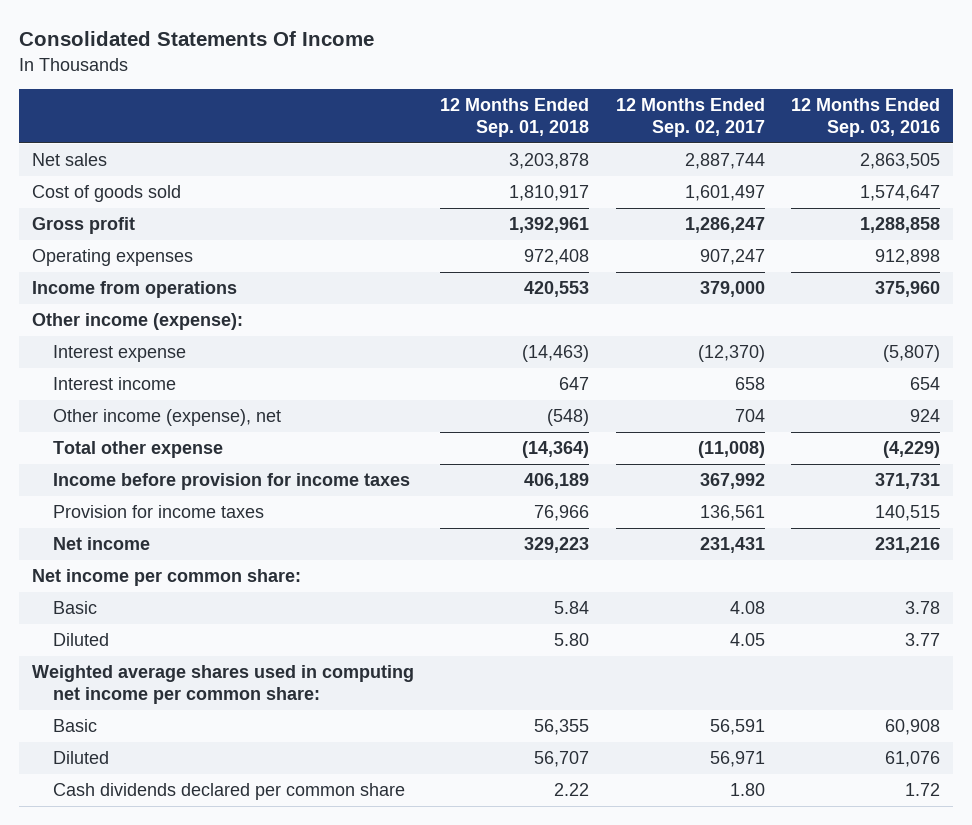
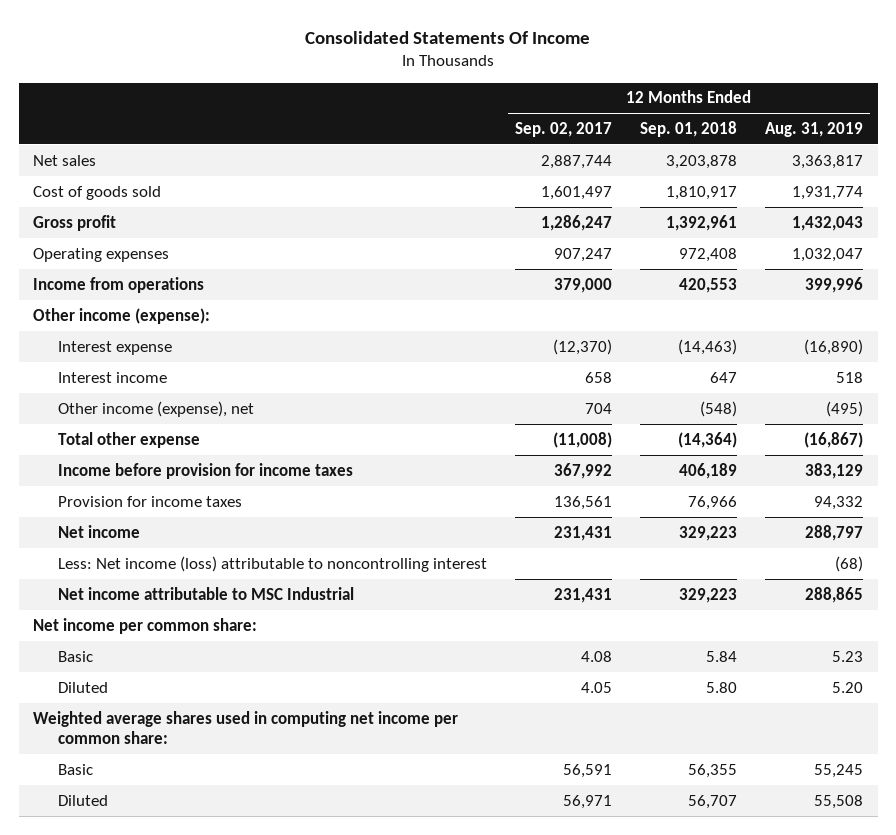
- | 12 Months Ended Sep. 01, 2018 | 12 Months Ended Sep. 02, 2017 | 12 Months Ended Sep. 03, 2016
+ | 12 Months Ended Sep. 02, 2017 | 12 Months Ended Sep. 01, 2018 | 12 Months Ended Aug. 31, 2019
+ Less: Net income (loss) attributable to noncontrolling interest | | | (68)
+ Net income attributable to MSC Industrial | 231,431 | 329,223 | 288,865
- Cash dividends declared per common share | 2.22 | 1.80 | 1.72

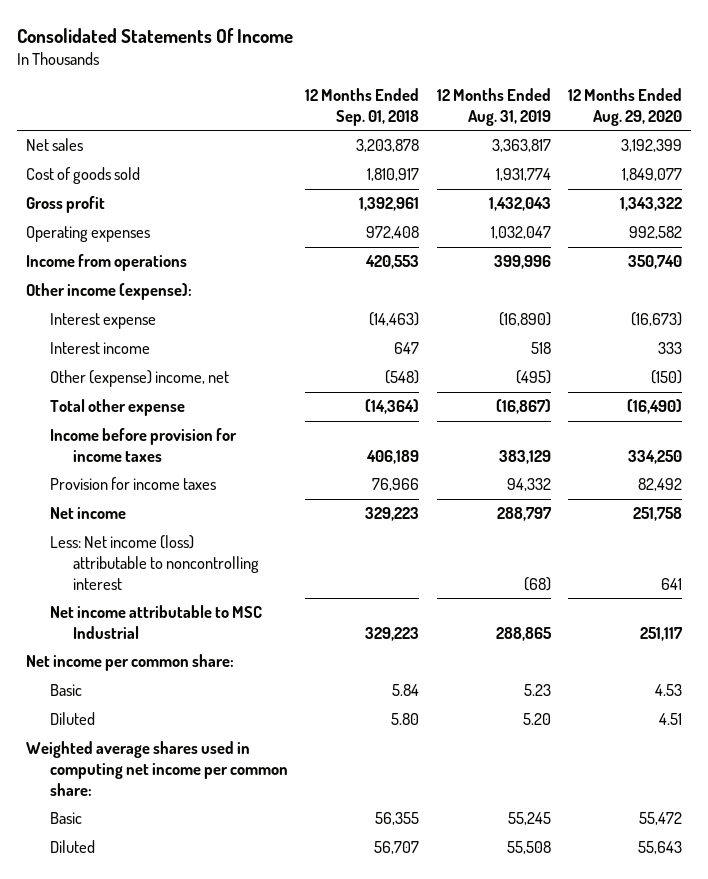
- | 12 Months Ended Sep. 02, 2017 | 12 Months Ended Sep. 01, 2018 | 12 Months Ended Aug. 31, 2019
+ | 12 Months Ended Sep. 01, 2018 | 12 Months Ended Aug. 31, 2019 | 12 Months Ended Aug. 29, 2020
- Other income (expense), net | 704 | (548) | (495)
+ Other (expense) income, net | (548) | (495) | (150)

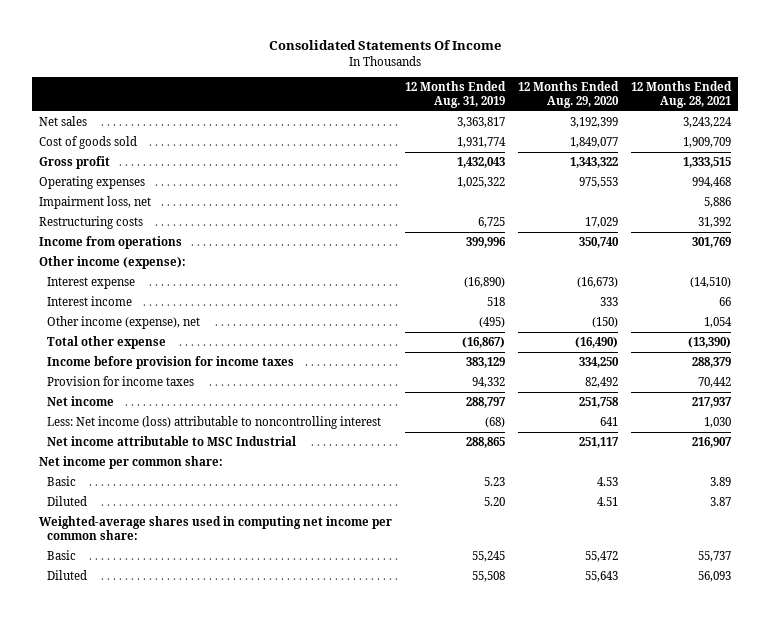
- | 12 Months Ended Sep. 01, 2018 | 12 Months Ended Aug. 31, 2019 | 12 Months Ended Aug. 29, 2020
+ | 12 Months Ended Aug. 31, 2019 | 12 Months Ended Aug. 29, 2020 | 12 Months Ended Aug. 28, 2021
- Operating expenses | 972,408 | 1,032,047 | 992,582
+ Operating expenses | 1,025,322 | 975,553 | 994,468
+ Impairment loss, net | | | 5,886
+ Restructuring costs | 6,725 | 17,029 | 31,392
- Other (expense) income, net | (548) | (495) | (150)
+ Other income (expense), net | (495) | (150) | 1,054
- Weighted average shares used in computing net income per common share:
+ Weighted-average shares used in computing net income per common share:

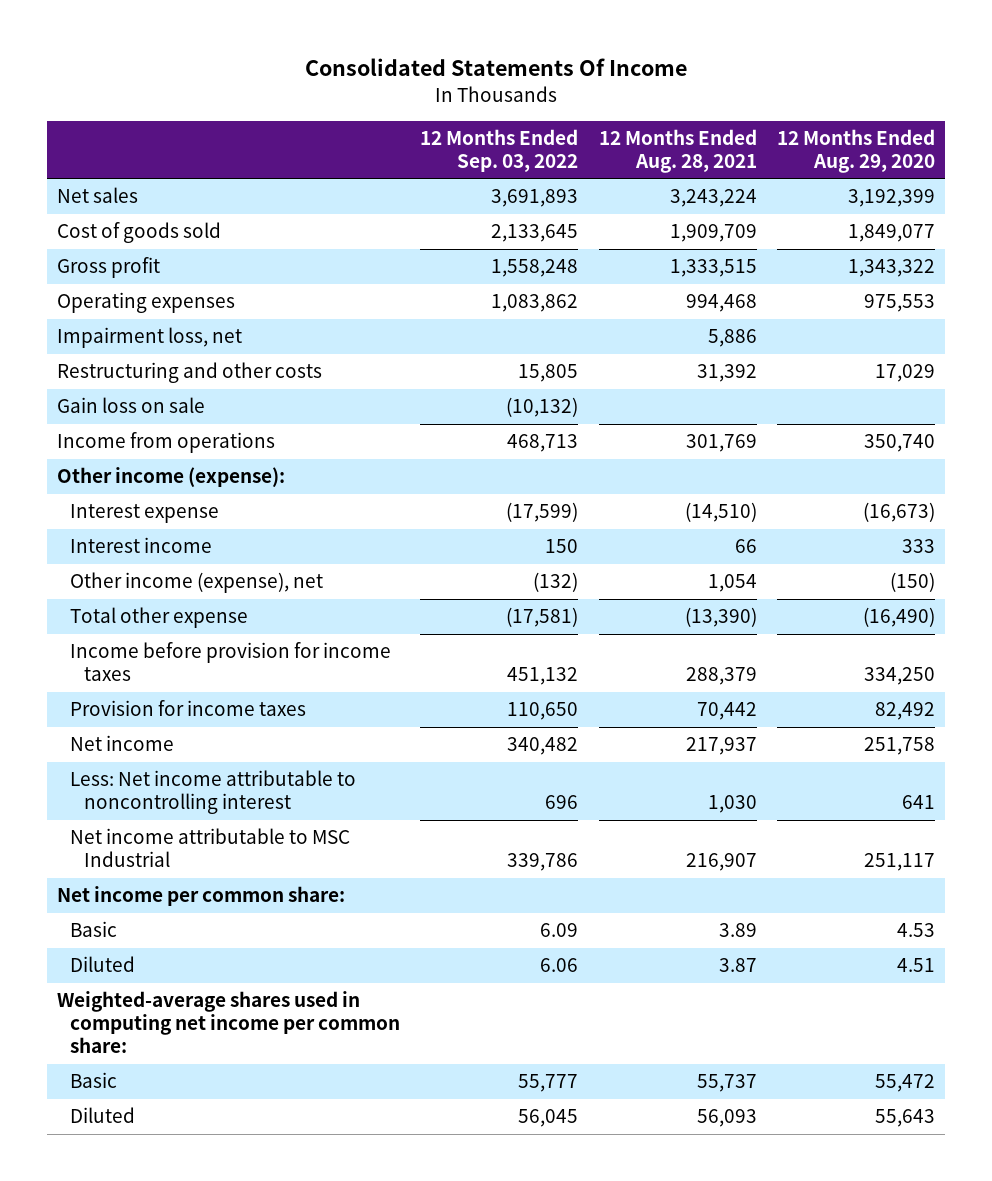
- | 12 Months Ended Aug. 31, 2019 | 12 Months Ended Aug. 29, 2020 | 12 Months Ended Aug. 28, 2021
+ | 12 Months Ended Sep. 03, 2022 | 12 Months Ended Aug. 28, 2021 | 12 Months Ended Aug. 29, 2020
- Restructuring costs | 6,725 | 17,029 | 31,392
+ Restructuring and other costs | 15,805 | 31,392 | 17,029
+ Gain loss on sale | (10,132) | |
- Less: Net income (loss) attributable to noncontrolling interest | (68) | 641 | 1,030
+ Less: Net income attributable to noncontrolling interest | 696 | 1,030 | 641

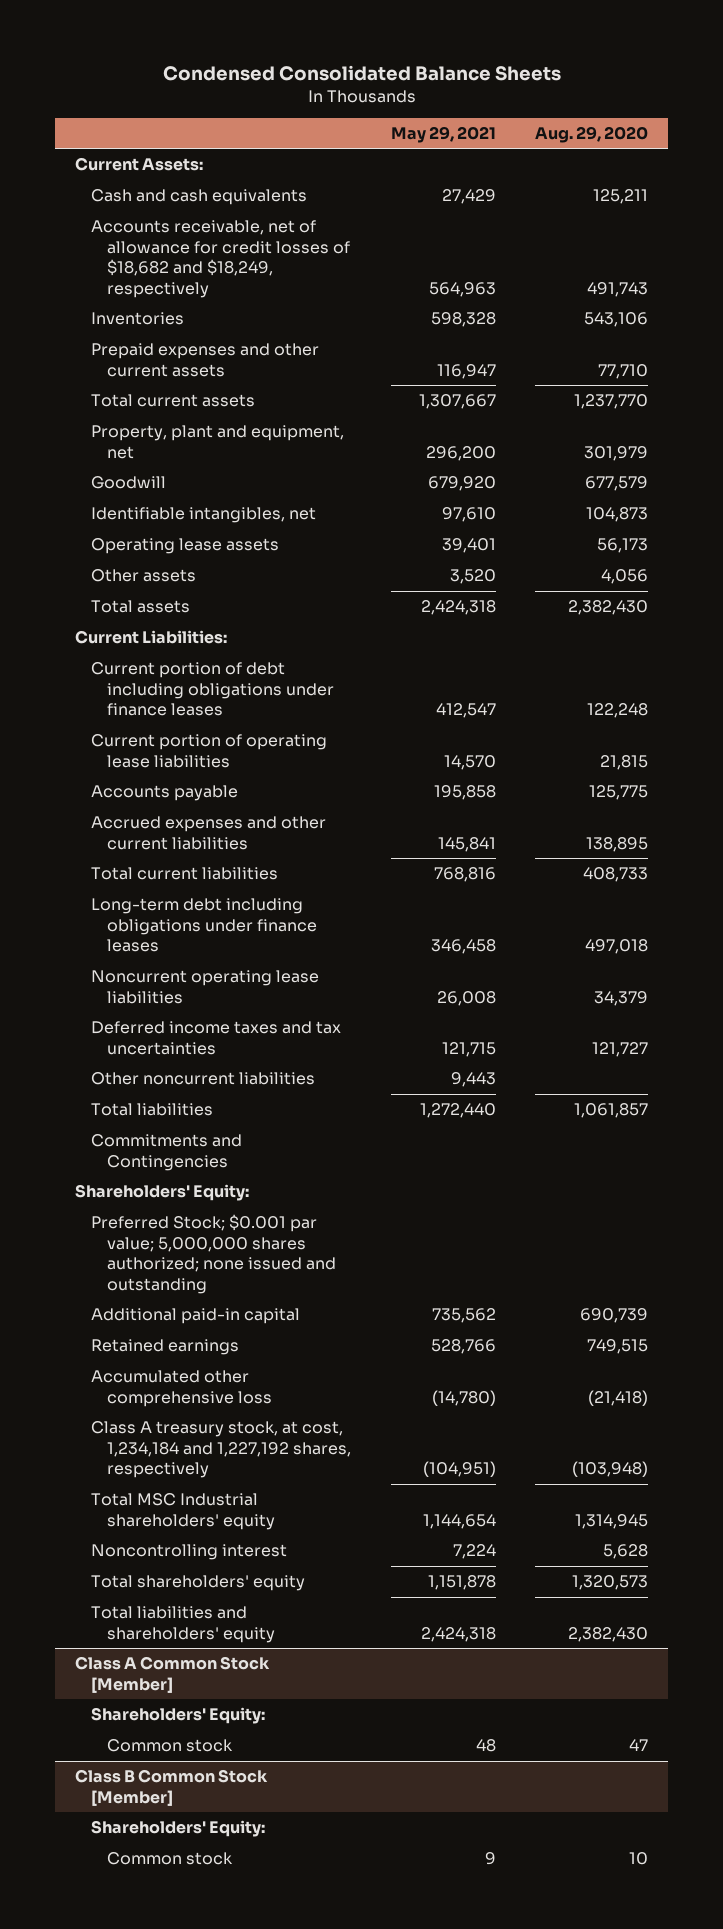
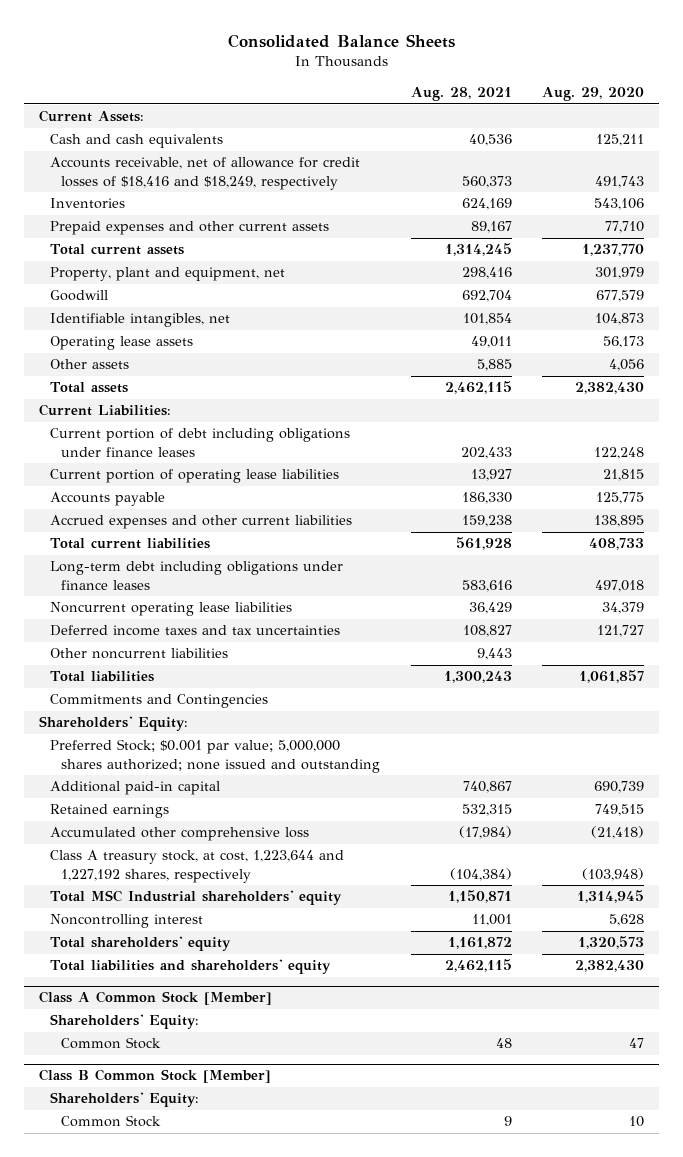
- Condensed Consolidated Balance Sheets
+ Consolidated Balance Sheets
- | May 29, 2021 | Aug. 29, 2020
+ | Aug. 28, 2021 | Aug. 29, 2020
- Accounts receivable, net of allowance for credit losses of $18,682 and $18,249, respectively | 564,963 | 491,743
+ Accounts receivable, net of allowance for credit losses of $18,416 and $18,249, respectively | 560,373 | 491,743
- Class A treasury stock, at cost, 1,234,184 and 1,227,192 shares, respectively | (104,951) | (103,948)
+ Class A treasury stock, at cost, 1,223,644 and 1,227,192 shares, respectively | (104,384) | (103,948)
@ Class A Common Stock [Member]
- Common stock | 48 | 47
+ Common Stock | 48 | 47
@ Class B Common Stock [Member]
- Common stock | 9 | 10
+ Common Stock | 9 | 10

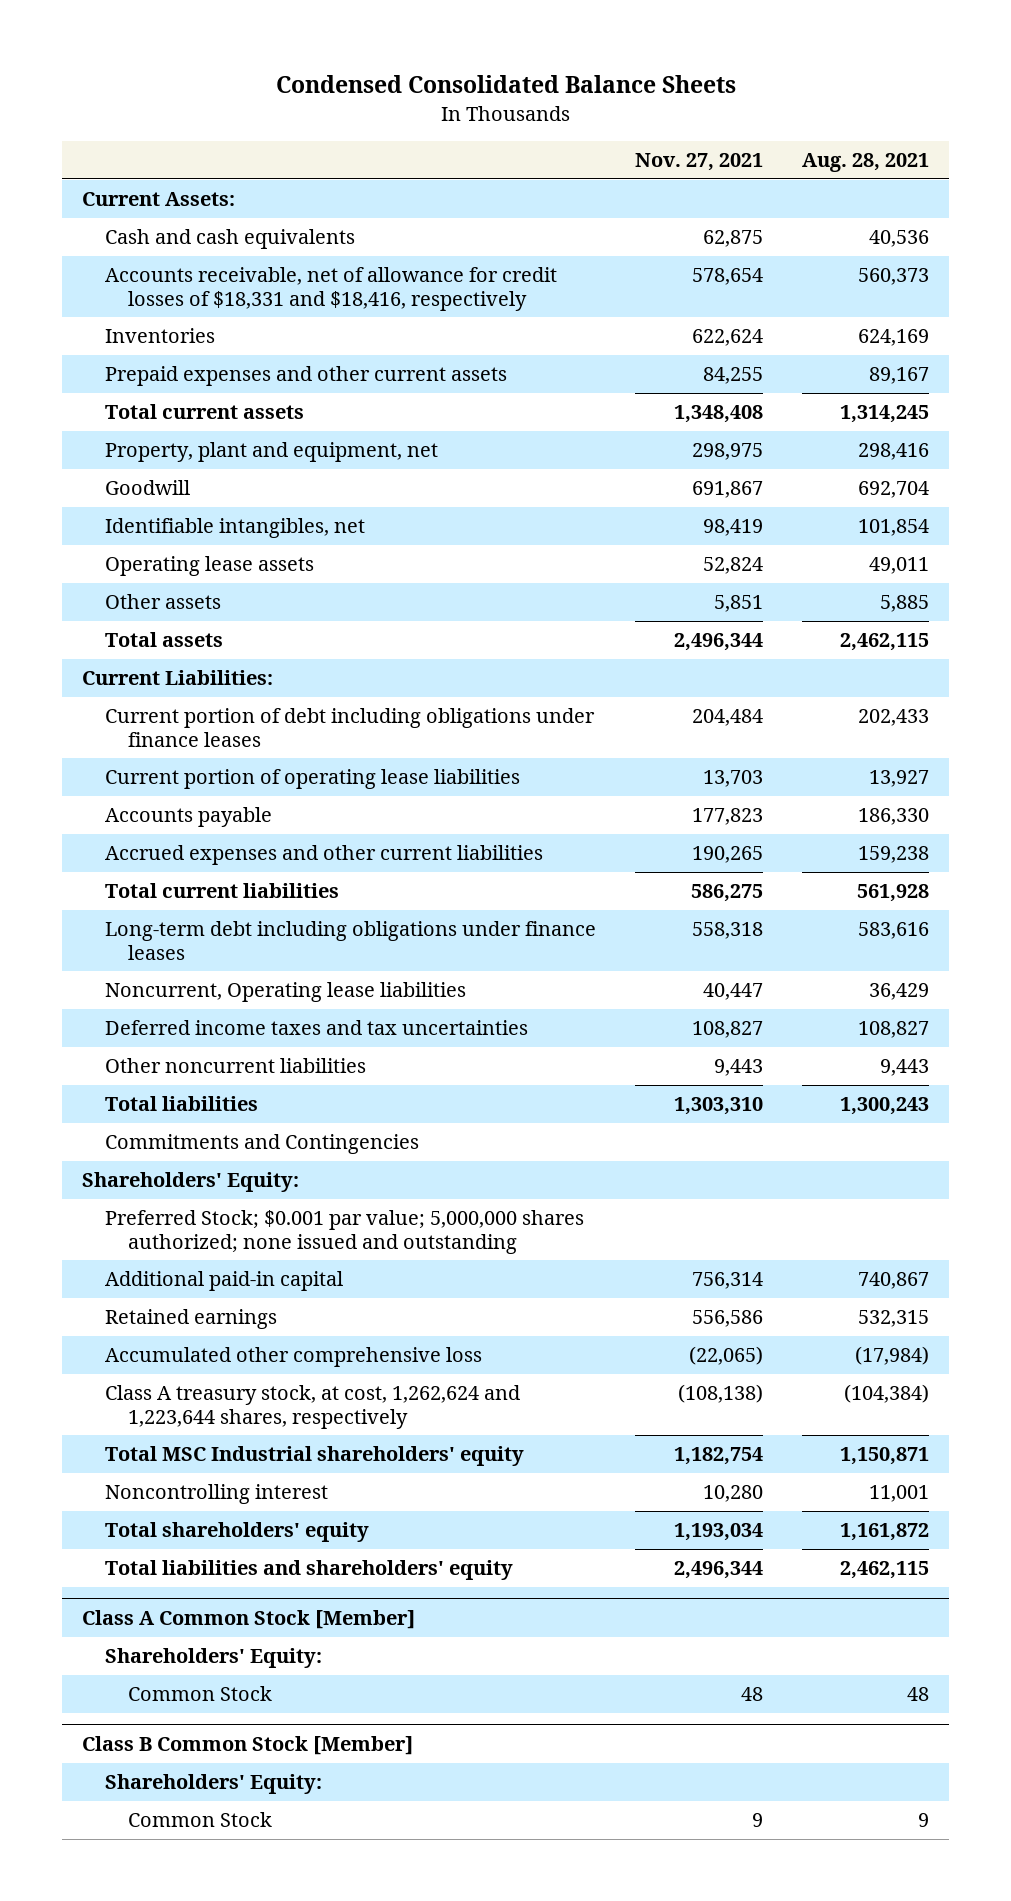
- Consolidated Balance Sheets
+ Condensed Consolidated Balance Sheets
- | Aug. 28, 2021 | Aug. 29, 2020
+ | Nov. 27, 2021 | Aug. 28, 2021
- Accounts receivable, net of allowance for credit losses of $18,416 and $18,249, respectively | 560,373 | 491,743
+ Accounts receivable, net of allowance for credit losses of $18,331 and $18,416, respectively | 578,654 | 560,373
- Noncurrent operating lease liabilities | 36,429 | 34,379
+ Noncurrent, Operating lease liabilities | 40,447 | 36,429
- Class A treasury stock, at cost, 1,223,644 and 1,227,192 shares, respectively | (104,384) | (103,948)
+ Class A treasury stock, at cost, 1,262,624 and 1,223,644 shares, respectively | (108,138) | (104,384)

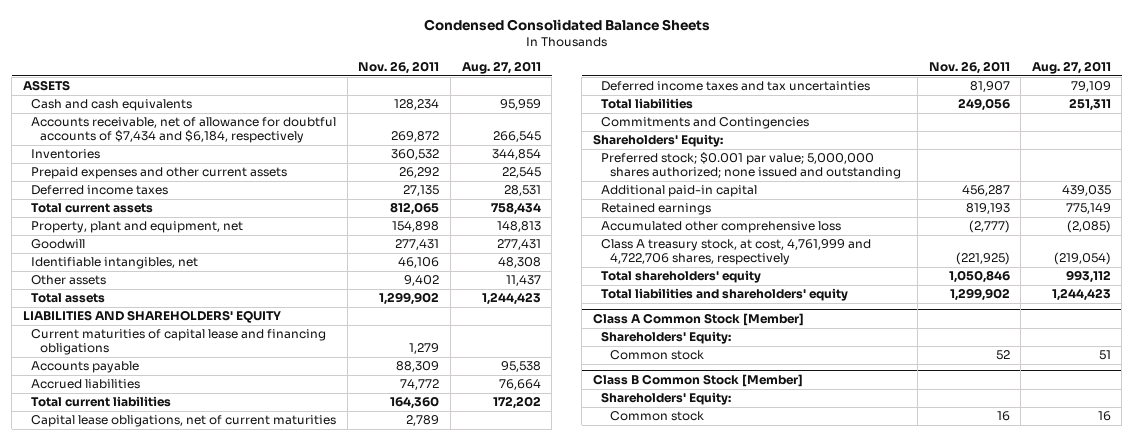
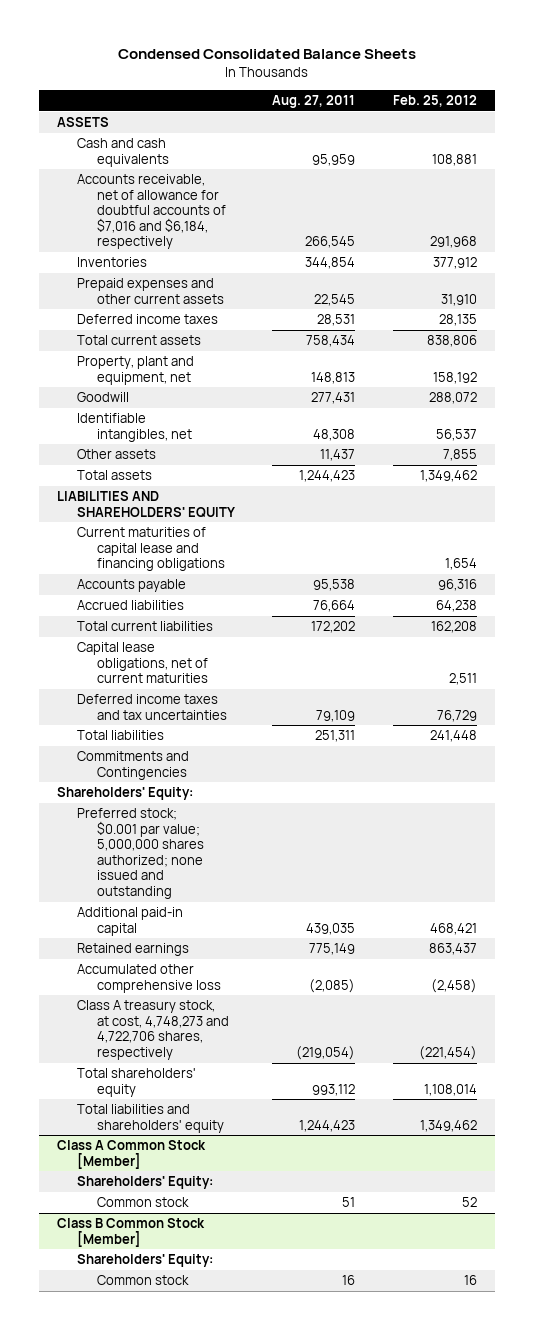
- | Nov. 26, 2011 | Aug. 27, 2011
+ | Aug. 27, 2011 | Feb. 25, 2012
- Accounts receivable, net of allowance for doubtful accounts of $7,434 and $6,184, respectively | 269,872 | 266,545
+ Accounts receivable, net of allowance for doubtful accounts of $7,016 and $6,184, respectively | 266,545 | 291,968
- Class A treasury stock, at cost, 4,761,999 and 4,722,706 shares, respectively | (221,925) | (219,054)
+ Class A treasury stock, at cost, 4,748,273 and 4,722,706 shares, respectively | (219,054) | (221,454)

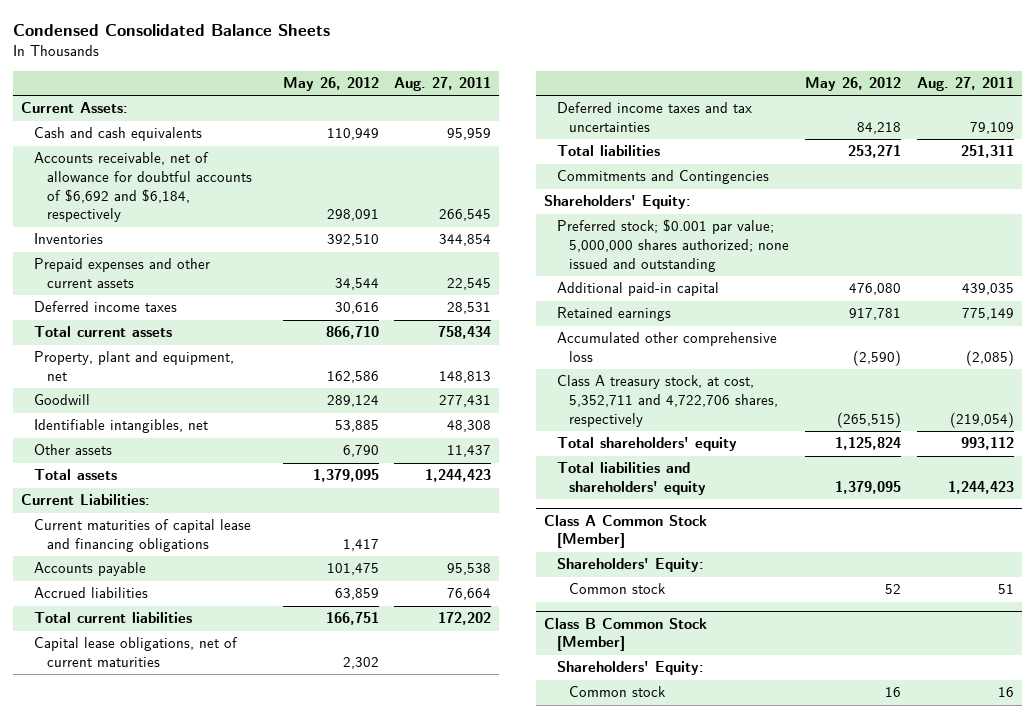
- | Aug. 27, 2011 | Feb. 25, 2012
+ | May 26, 2012 | Aug. 27, 2011
- ASSETS
+ Current Assets:
- Accounts receivable, net of allowance for doubtful accounts of $7,016 and $6,184, respectively | 266,545 | 291,968
+ Accounts receivable, net of allowance for doubtful accounts of $6,692 and $6,184, respectively | 298,091 | 266,545
- LIABILITIES AND SHAREHOLDERS' EQUITY
+ Current Liabilities:
- Class A treasury stock, at cost, 4,748,273 and 4,722,706 shares, respectively | (219,054) | (221,454)
+ Class A treasury stock, at cost, 5,352,711 and 4,722,706 shares, respectively | (265,515) | (219,054)

